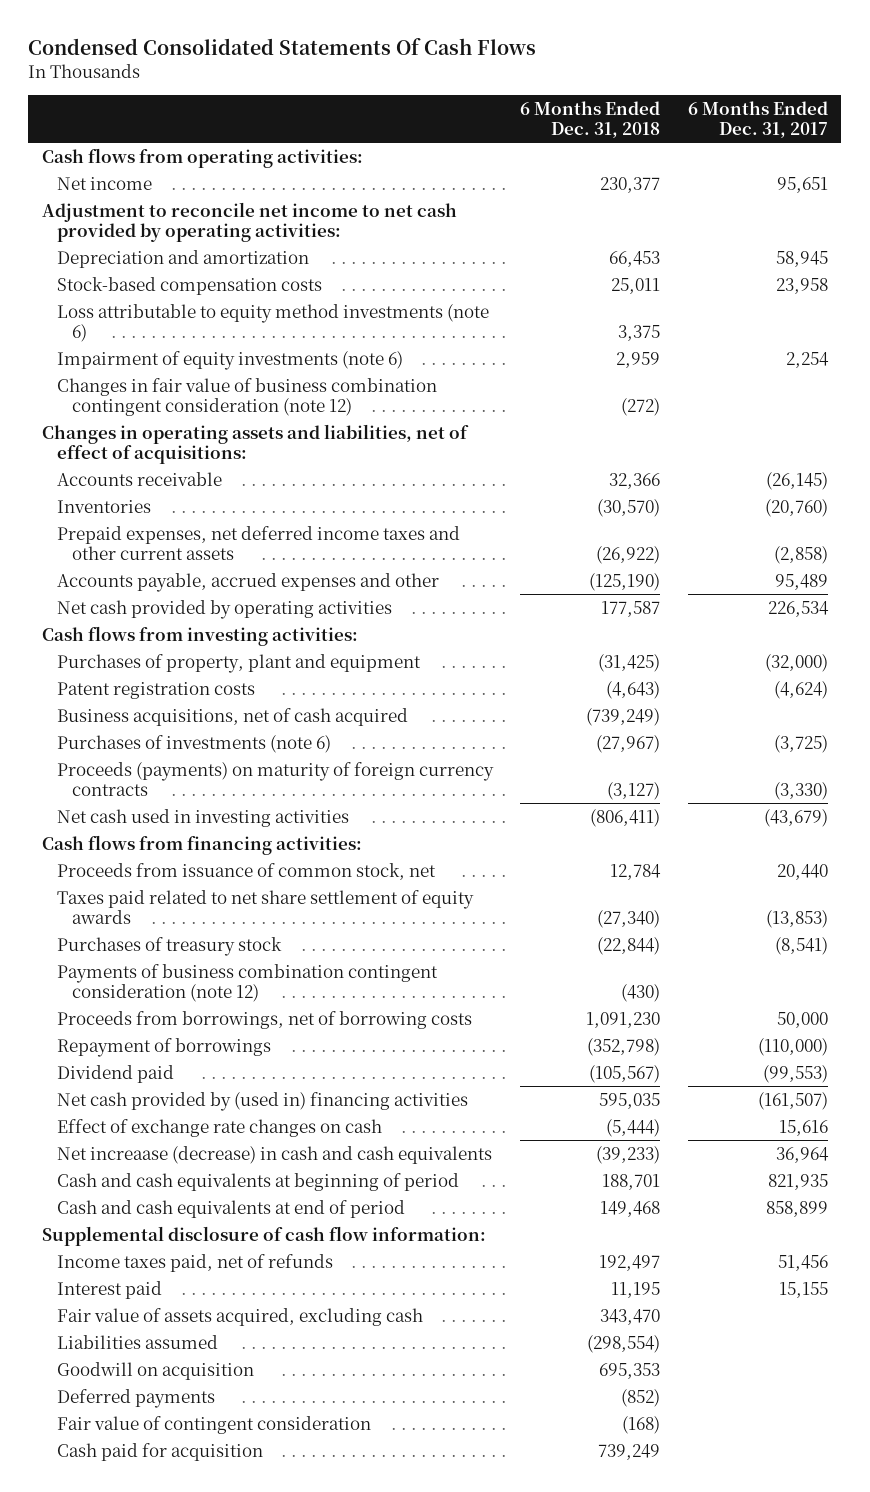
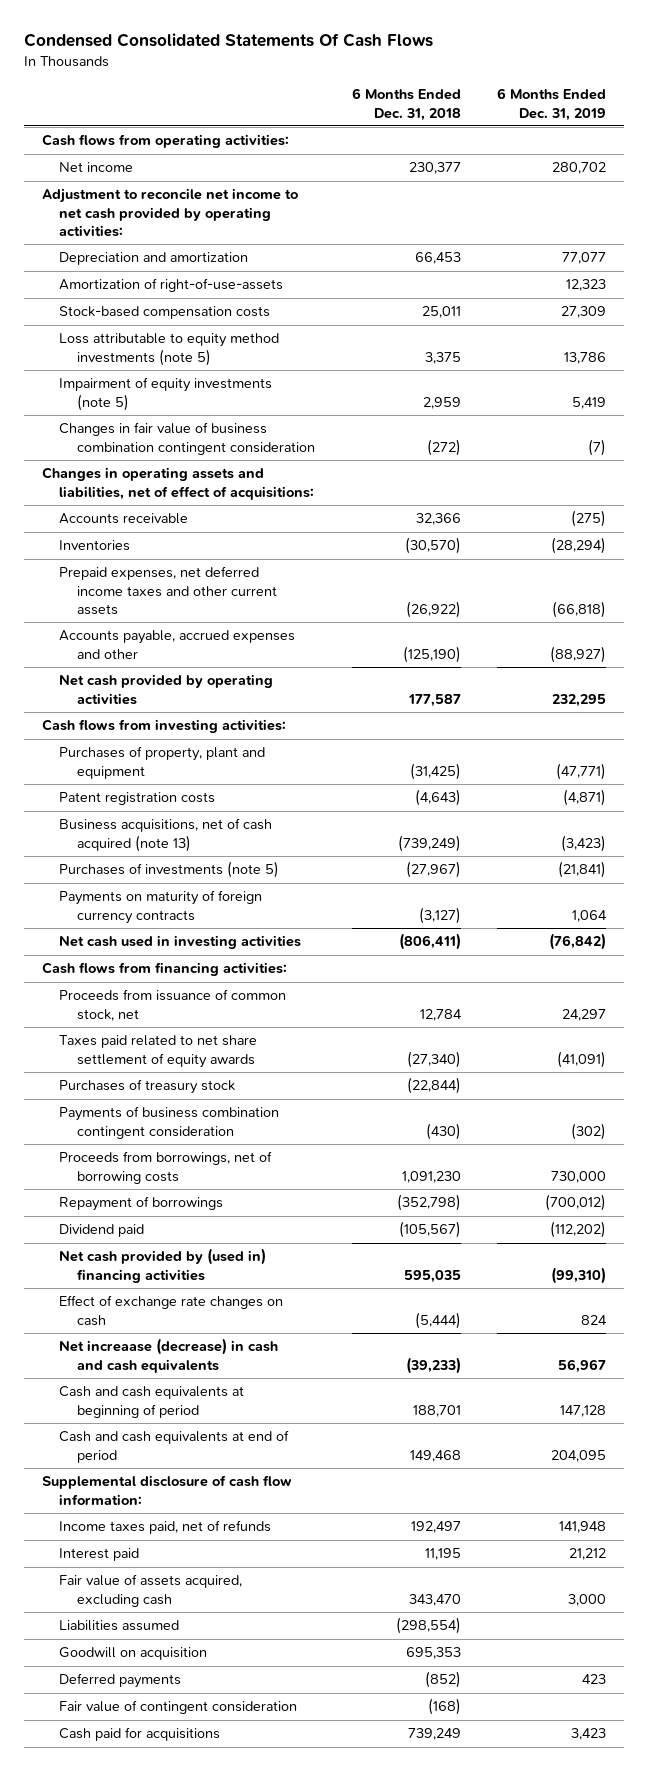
- | 6 Months Ended Dec. 31, 2018 | 6 Months Ended Dec. 31, 2017
+ | 6 Months Ended Dec. 31, 2018 | 6 Months Ended Dec. 31, 2019
+ Amortization of right-of-use-assets | | 12,323
- Loss attributable to equity method investments (note 6) | 3,375 |
- Impairment of equity investments (note 6) | 2,959 | 2,254
- Changes in fair value of business combination contingent consideration (note 12) | (272) |
+ Loss attributable to equity method investments (note 5) | 3,375 | 13,786
+ Impairment of equity investments (note 5) | 2,959 | 5,419
+ Changes in fair value of business combination contingent consideration | (272) | (7)
- Business acquisitions, net of cash acquired | (739,249) |
- Purchases of investments (note 6) | (27,967) | (3,725)
- Proceeds (payments) on maturity of foreign currency contracts | (3,127) | (3,330)
+ Business acquisitions, net of cash acquired (note 13) | (739,249) | (3,423)
+ Purchases of investments (note 5) | (27,967) | (21,841)
+ Payments on maturity of foreign currency contracts | (3,127) | 1,064
- Payments of business combination contingent consideration (note 12) | (430) |
+ Payments of business combination contingent consideration | (430) | (302)
- Cash paid for acquisition | 739,249 |
+ Cash paid for acquisitions | 739,249 | 3,423

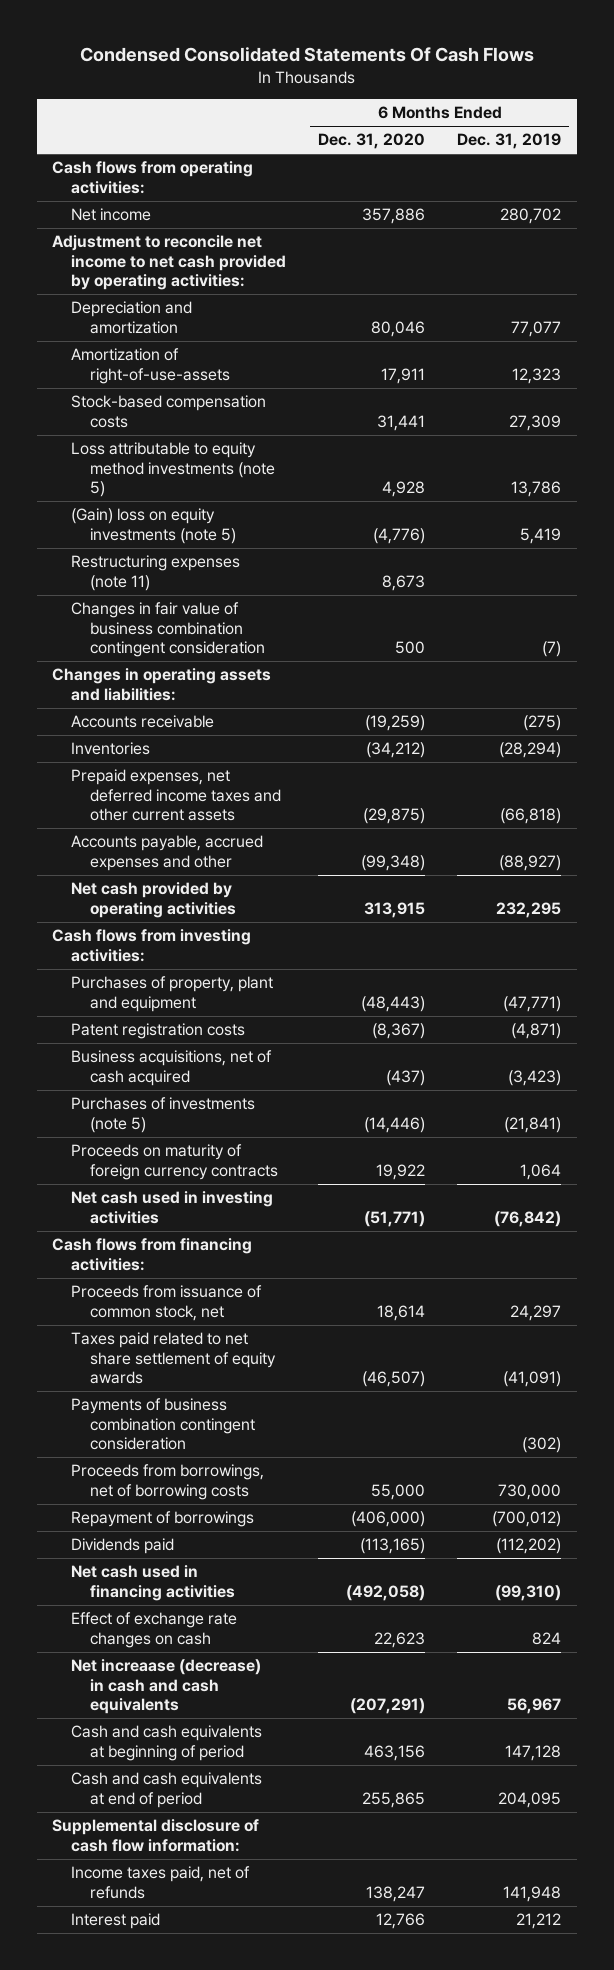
- | 6 Months Ended Dec. 31, 2018 | 6 Months Ended Dec. 31, 2019
+ | 6 Months Ended Dec. 31, 2020 | 6 Months Ended Dec. 31, 2019
- Impairment of equity investments (note 5) | 2,959 | 5,419
+ (Gain) loss on equity investments (note 5) | (4,776) | 5,419
+ Restructuring expenses (note 11) | 8,673 |
- Changes in operating assets and liabilities, net of effect of acquisitions:
+ Changes in operating assets and liabilities:
- Business acquisitions, net of cash acquired (note 13) | (739,249) | (3,423)
+ Business acquisitions, net of cash acquired | (437) | (3,423)
- Payments on maturity of foreign currency contracts | (3,127) | 1,064
+ Proceeds on maturity of foreign currency contracts | 19,922 | 1,064
- Purchases of treasury stock | (22,844) |
- Dividend paid | (105,567) | (112,202)
- Net cash provided by (used in) financing activities | 595,035 | (99,310)
+ Dividends paid | (113,165) | (112,202)
+ Net cash used in financing activities | (492,058) | (99,310)
- Fair value of assets acquired, excluding cash | 343,470 | 3,000
- Liabilities assumed | (298,554) |
- Goodwill on acquisition | 695,353 |
- Deferred payments | (852) | 423
- Fair value of contingent consideration | (168) |
- Cash paid for acquisitions | 739,249 | 3,423

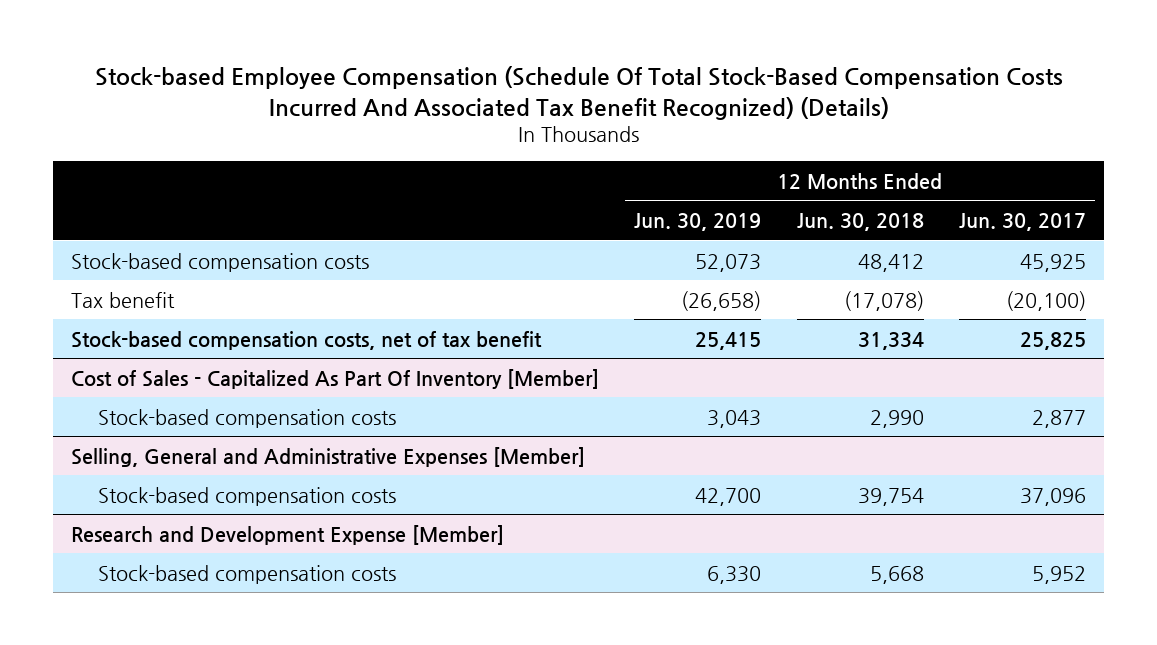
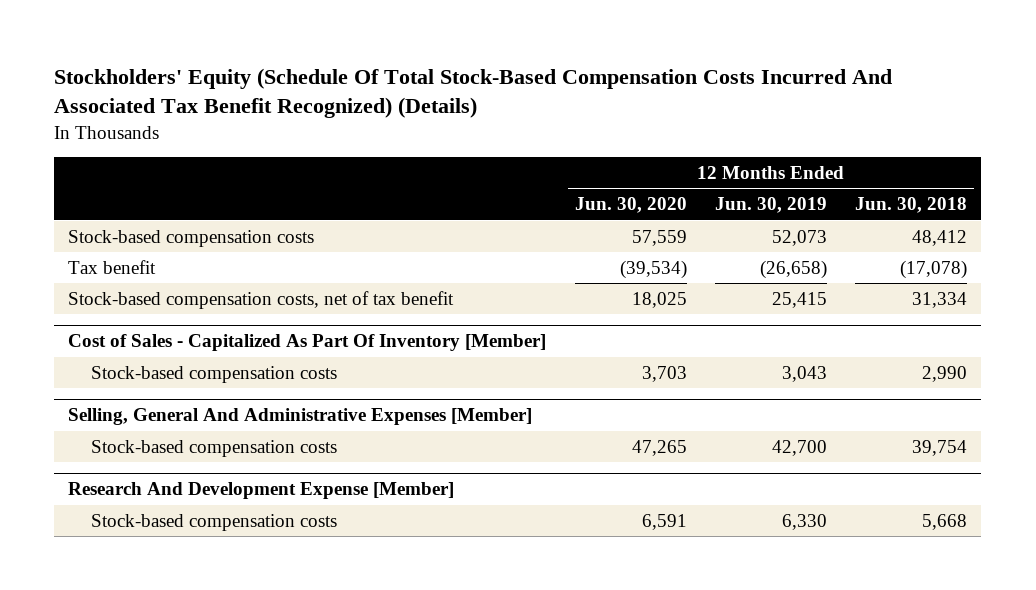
- Stock-based Employee Compensation (Schedule Of Total Stock-Based Compensation Costs Incurred And Associated Tax Benefit Recognized) (Details)
+ Stockholders' Equity (Schedule Of Total Stock-Based Compensation Costs Incurred And Associated Tax Benefit Recognized) (Details)
- | 12 Months Ended Jun. 30, 2019 | 12 Months Ended Jun. 30, 2018 | 12 Months Ended Jun. 30, 2017
+ | 12 Months Ended Jun. 30, 2020 | 12 Months Ended Jun. 30, 2019 | 12 Months Ended Jun. 30, 2018
- Selling, General and Administrative Expenses [Member]
+ Selling, General And Administrative Expenses [Member]
- Research and Development Expense [Member]
+ Research And Development Expense [Member]

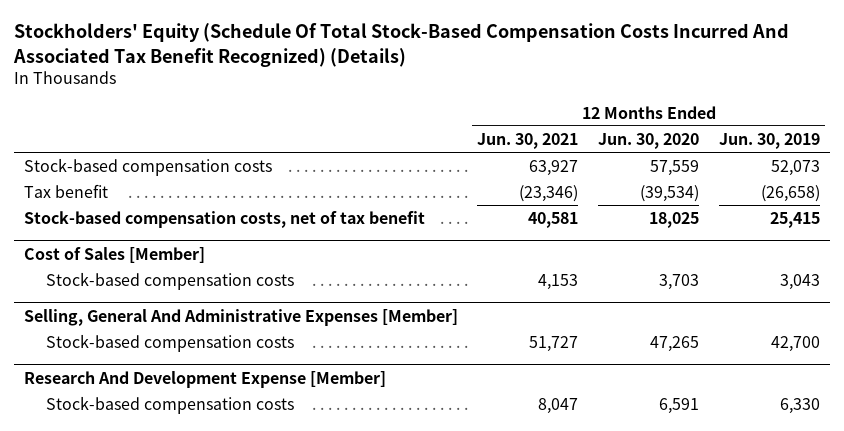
- | 12 Months Ended Jun. 30, 2020 | 12 Months Ended Jun. 30, 2019 | 12 Months Ended Jun. 30, 2018
+ | 12 Months Ended Jun. 30, 2021 | 12 Months Ended Jun. 30, 2020 | 12 Months Ended Jun. 30, 2019
- Cost of Sales - Capitalized As Part Of Inventory [Member]
+ Cost of Sales [Member]

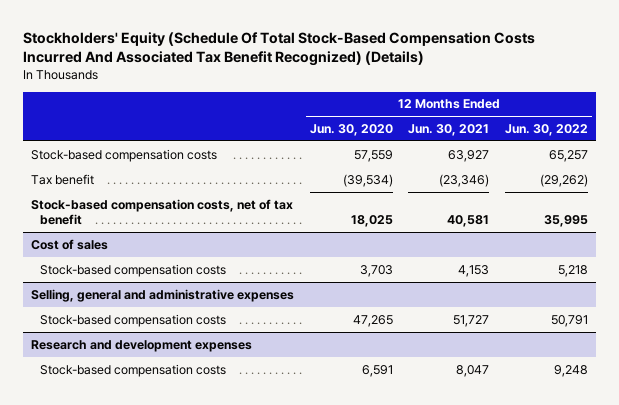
- | 12 Months Ended Jun. 30, 2021 | 12 Months Ended Jun. 30, 2020 | 12 Months Ended Jun. 30, 2019
+ | 12 Months Ended Jun. 30, 2020 | 12 Months Ended Jun. 30, 2021 | 12 Months Ended Jun. 30, 2022
- Cost of Sales [Member]
+ Cost of sales
- Selling, General And Administrative Expenses [Member]
+ Selling, general and administrative expenses
- Research And Development Expense [Member]
+ Research and development expenses

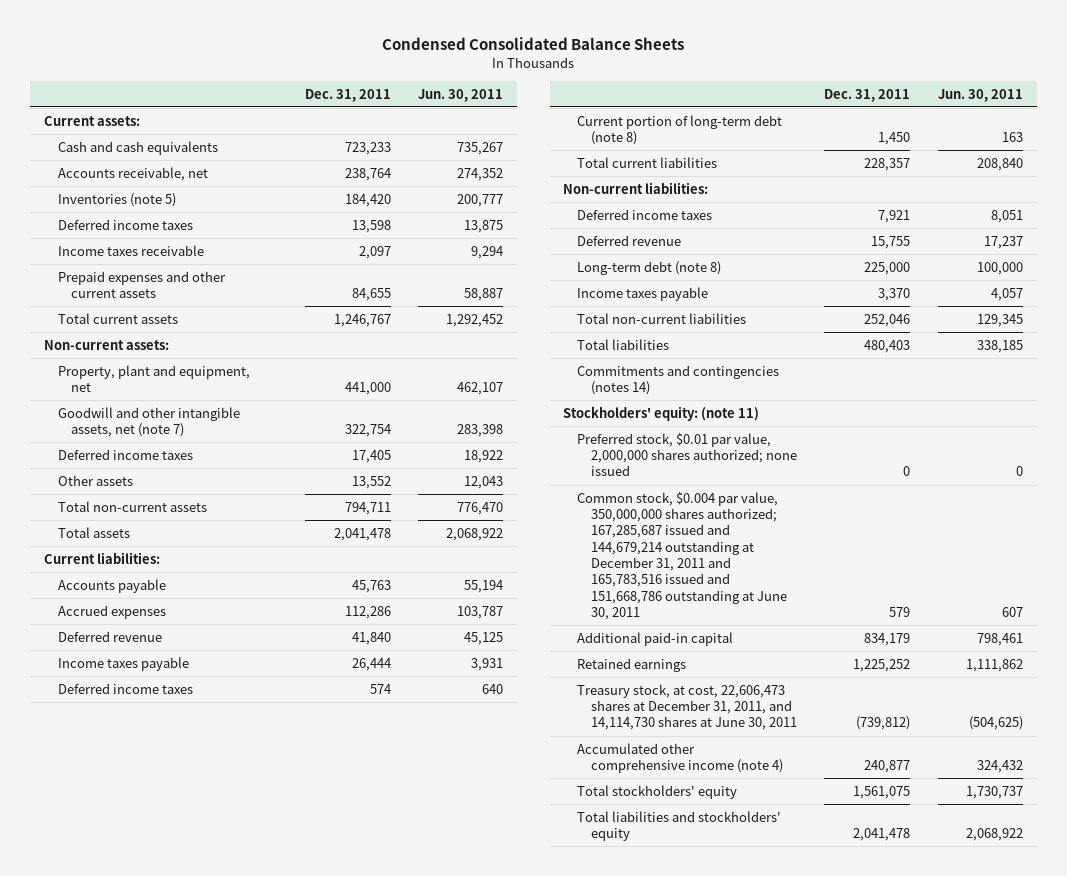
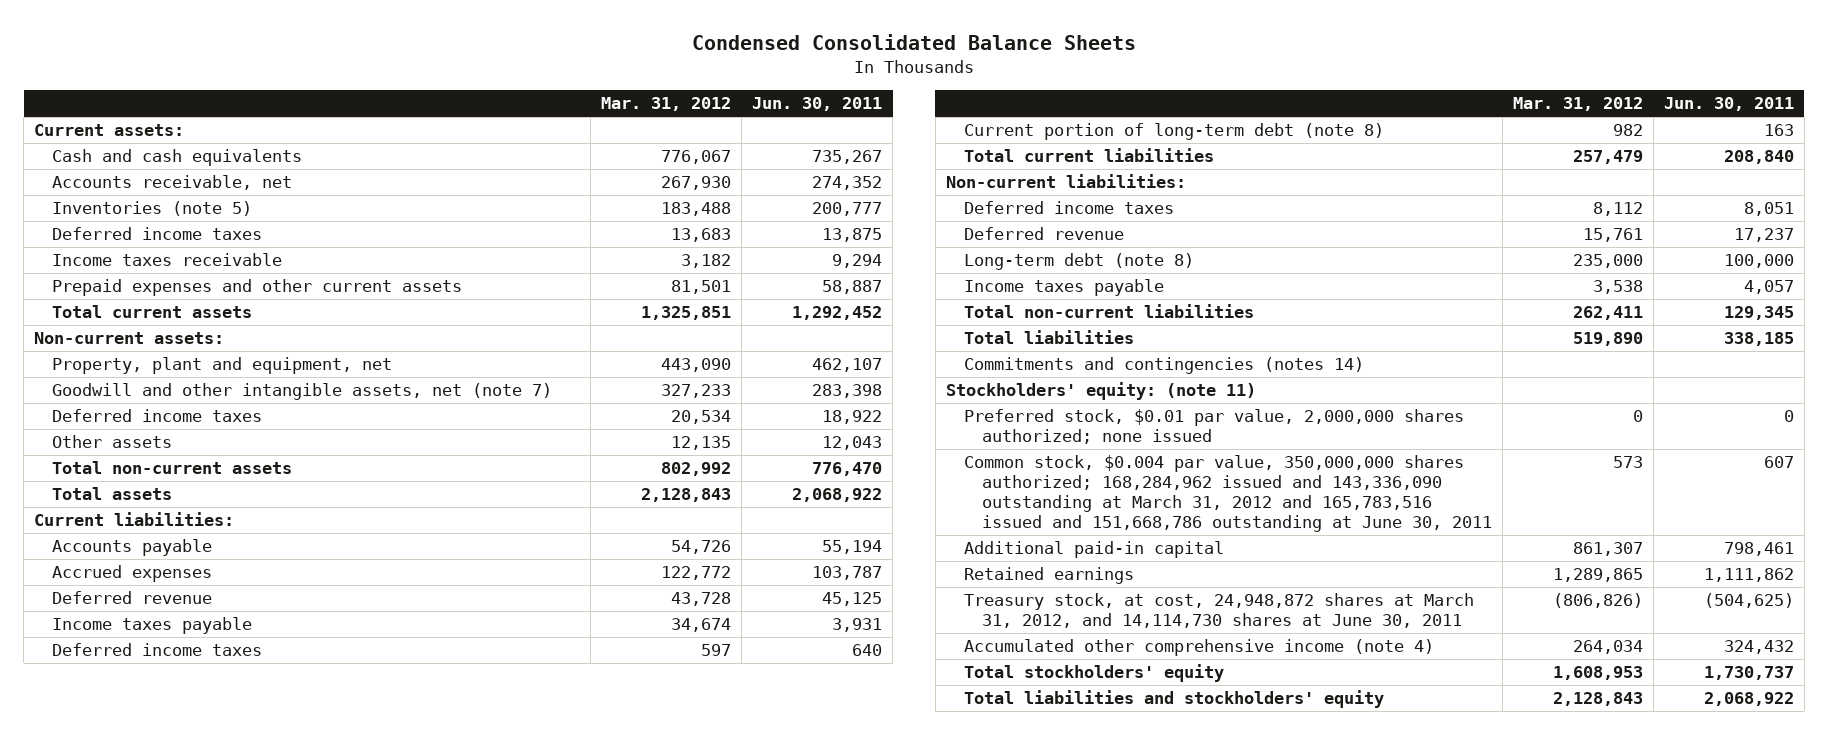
- | Dec. 31, 2011 | Jun. 30, 2011
+ | Mar. 31, 2012 | Jun. 30, 2011
- Common stock, $0.004 par value, 350,000,000 shares authorized; 167,285,687 issued and 144,679,214 outstanding at December 31, 2011 and 165,783,516 issued and 151,668,786 outstanding at June 30, 2011 | 579 | 607
+ Common stock, $0.004 par value, 350,000,000 shares authorized; 168,284,962 issued and 143,336,090 outstanding at March 31, 2012 and 165,783,516 issued and 151,668,786 outstanding at June 30, 2011 | 573 | 607
- Treasury stock, at cost, 22,606,473 shares at December 31, 2011, and 14,114,730 shares at June 30, 2011 | (739,812) | (504,625)
+ Treasury stock, at cost, 24,948,872 shares at March 31, 2012, and 14,114,730 shares at June 30, 2011 | (806,826) | (504,625)

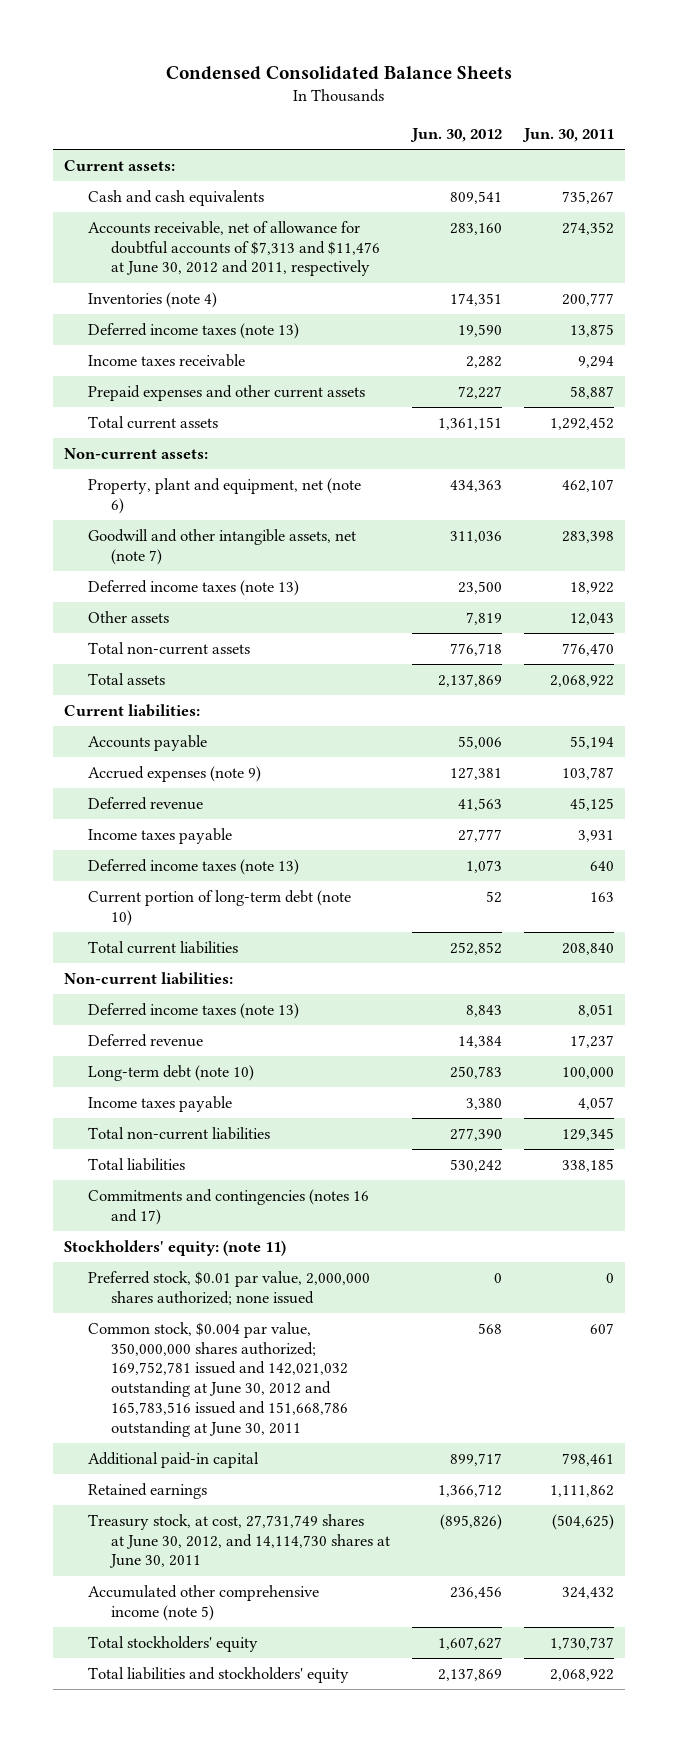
- | Mar. 31, 2012 | Jun. 30, 2011
+ | Jun. 30, 2012 | Jun. 30, 2011
- Accounts receivable, net | 267,930 | 274,352
- Inventories (note 5) | 183,488 | 200,777
- Deferred income taxes | 13,683 | 13,875
+ Accounts receivable, net of allowance for doubtful accounts of $7,313 and $11,476 at June 30, 2012 and 2011, respectively | 283,160 | 274,352
+ Inventories (note 4) | 174,351 | 200,777
+ Deferred income taxes (note 13) | 19,590 | 13,875
- Property, plant and equipment, net | 443,090 | 462,107
+ Property, plant and equipment, net (note 6) | 434,363 | 462,107
- Deferred income taxes | 20,534 | 18,922
+ Deferred income taxes (note 13) | 23,500 | 18,922
- Accrued expenses | 122,772 | 103,787
+ Accrued expenses (note 9) | 127,381 | 103,787
- Deferred income taxes | 597 | 640
- Current portion of long-term debt (note 8) | 982 | 163
+ Deferred income taxes (note 13) | 1,073 | 640
+ Current portion of long-term debt (note 10) | 52 | 163
- Deferred income taxes | 8,112 | 8,051
+ Deferred income taxes (note 13) | 8,843 | 8,051
- Long-term debt (note 8) | 235,000 | 100,000
+ Long-term debt (note 10) | 250,783 | 100,000
- Commitments and contingencies (notes 14)
+ Commitments and contingencies (notes 16 and 17)
- Common stock, $0.004 par value, 350,000,000 shares authorized; 168,284,962 issued and 143,336,090 outstanding at March 31, 2012 and 165,783,516 issued and 151,668,786 outstanding at June 30, 2011 | 573 | 607
+ Common stock, $0.004 par value, 350,000,000 shares authorized; 169,752,781 issued and 142,021,032 outstanding at June 30, 2012 and 165,783,516 issued and 151,668,786 outstanding at June 30, 2011 | 568 | 607
- Treasury stock, at cost, 24,948,872 shares at March 31, 2012, and 14,114,730 shares at June 30, 2011 | (806,826) | (504,625)
- Accumulated other comprehensive income (note 4) | 264,034 | 324,432
+ Treasury stock, at cost, 27,731,749 shares at June 30, 2012, and 14,114,730 shares at June 30, 2011 | (895,826) | (504,625)
+ Accumulated other comprehensive income (note 5) | 236,456 | 324,432

